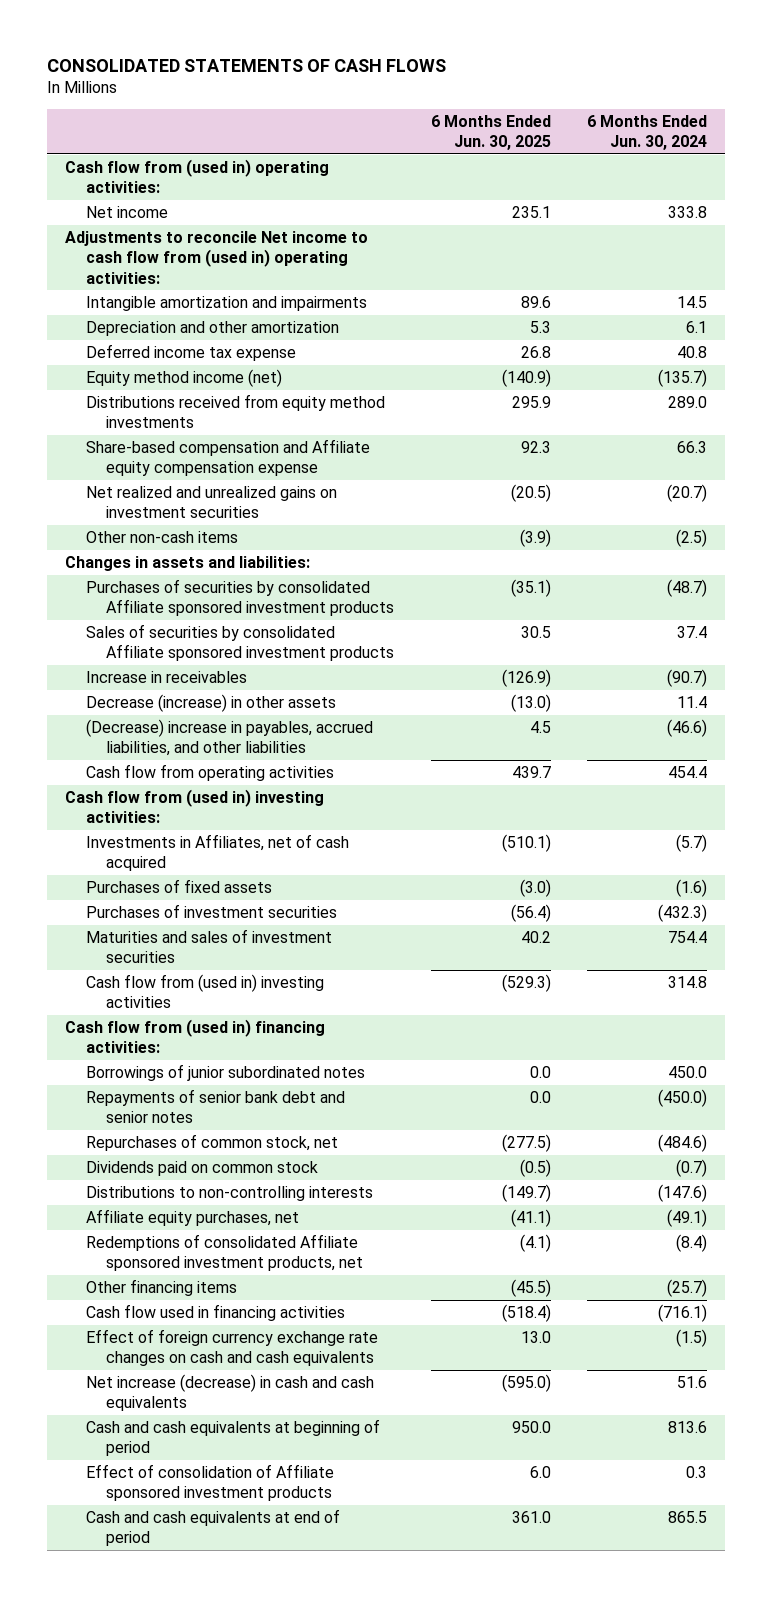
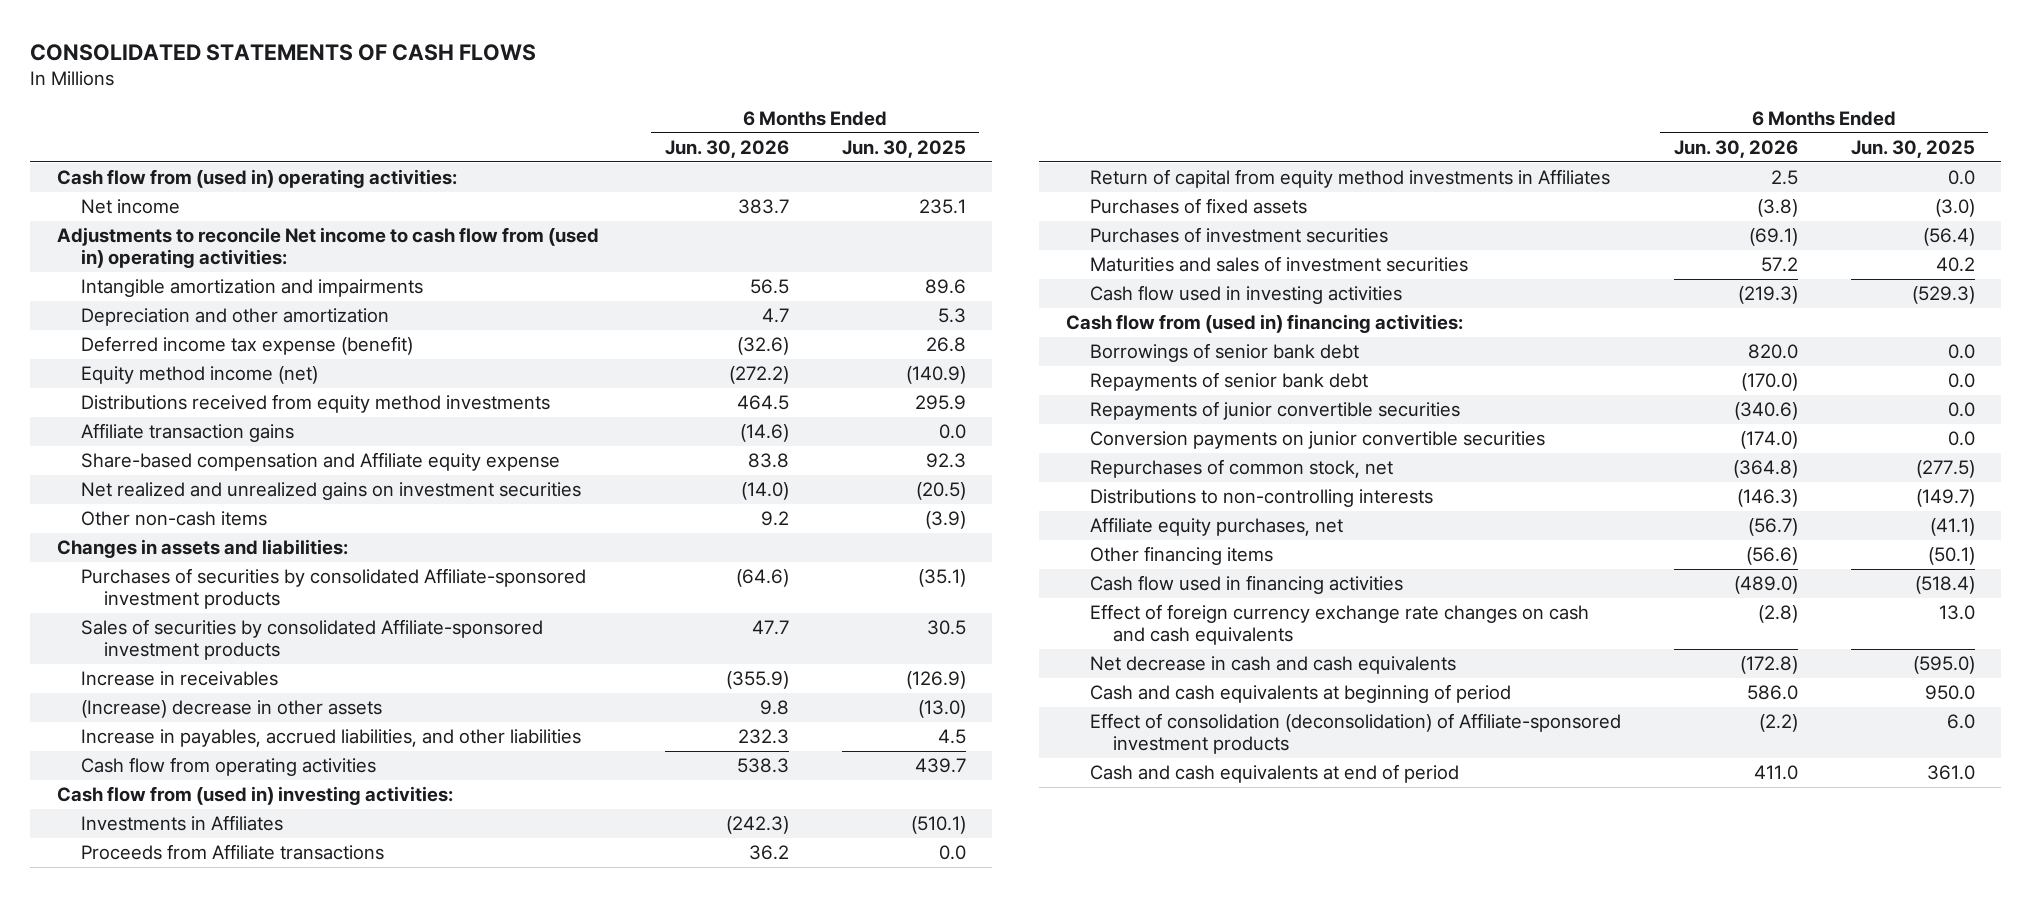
- | 6 Months Ended Jun. 30, 2025 | 6 Months Ended Jun. 30, 2024
+ | 6 Months Ended Jun. 30, 2026 | 6 Months Ended Jun. 30, 2025
- Deferred income tax expense | 26.8 | 40.8
+ Deferred income tax expense (benefit) | (32.6) | 26.8
- Share-based compensation and Affiliate equity compensation expense | 92.3 | 66.3
+ Affiliate transaction gains | (14.6) | 0.0
+ Share-based compensation and Affiliate equity expense | 83.8 | 92.3
- Purchases of securities by consolidated Affiliate sponsored investment products | (35.1) | (48.7)
- Sales of securities by consolidated Affiliate sponsored investment products | 30.5 | 37.4
+ Purchases of securities by consolidated Affiliate-sponsored investment products | (64.6) | (35.1)
+ Sales of securities by consolidated Affiliate-sponsored investment products | 47.7 | 30.5
- Decrease (increase) in other assets | (13.0) | 11.4
- (Decrease) increase in payables, accrued liabilities, and other liabilities | 4.5 | (46.6)
+ (Increase) decrease in other assets | 9.8 | (13.0)
+ Increase in payables, accrued liabilities, and other liabilities | 232.3 | 4.5
- Investments in Affiliates, net of cash acquired | (510.1) | (5.7)
+ Investments in Affiliates | (242.3) | (510.1)
+ Proceeds from Affiliate transactions | 36.2 | 0.0
+ Return of capital from equity method investments in Affiliates | 2.5 | 0.0
- Cash flow from (used in) investing activities | (529.3) | 314.8
+ Cash flow used in investing activities | (219.3) | (529.3)
- Borrowings of junior subordinated notes | 0.0 | 450.0
- Repayments of senior bank debt and senior notes | 0.0 | (450.0)
+ Borrowings of senior bank debt | 820.0 | 0.0
+ Repayments of senior bank debt | (170.0) | 0.0
+ Repayments of junior convertible securities | (340.6) | 0.0
+ Conversion payments on junior convertible securities | (174.0) | 0.0
- Dividends paid on common stock | (0.5) | (0.7)
- Redemptions of consolidated Affiliate sponsored investment products, net | (4.1) | (8.4)
- Other financing items | (45.5) | (25.7)
+ Other financing items | (56.6) | (50.1)
- Net increase (decrease) in cash and cash equivalents | (595.0) | 51.6
+ Net decrease in cash and cash equivalents | (172.8) | (595.0)
- Effect of consolidation of Affiliate sponsored investment products | 6.0 | 0.3
+ Effect of consolidation (deconsolidation) of Affiliate-sponsored investment products | (2.2) | 6.0

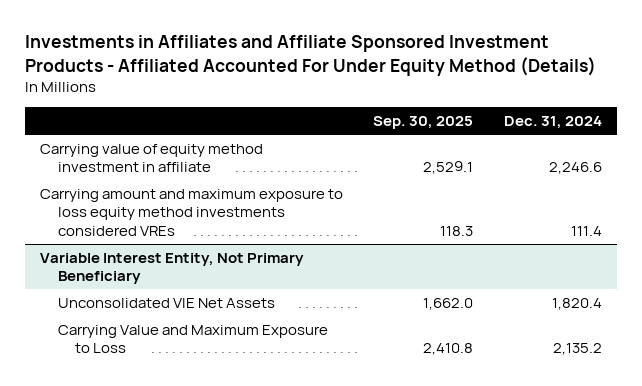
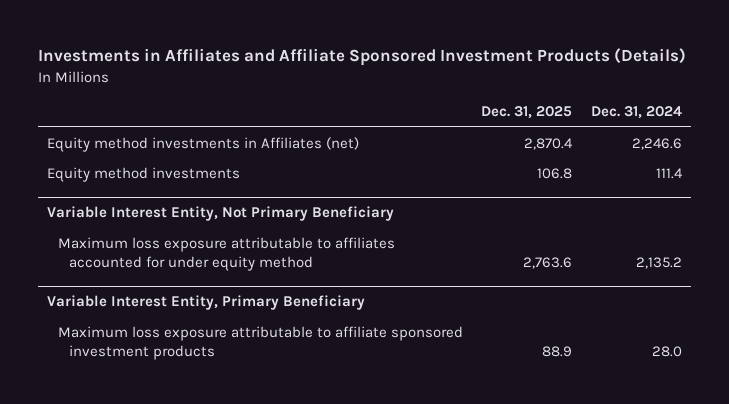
- Investments in Affiliates and Affiliate Sponsored Investment Products - Affiliated Accounted For Under Equity Method (Details)
+ Investments in Affiliates and Affiliate Sponsored Investment Products (Details)
- | Sep. 30, 2025 | Dec. 31, 2024
+ | Dec. 31, 2025 | Dec. 31, 2024
- Carrying value of equity method investment in affiliate | 2,529.1 | 2,246.6
- Carrying amount and maximum exposure to loss equity method investments considered VREs | 118.3 | 111.4
+ Equity method investments in Affiliates (net) | 2,870.4 | 2,246.6
+ Equity method investments | 106.8 | 111.4
@ Variable Interest Entity, Not Primary Beneficiary
- Unconsolidated VIE Net Assets | 1,662.0 | 1,820.4
- Carrying Value and Maximum Exposure to Loss | 2,410.8 | 2,135.2
+ Maximum loss exposure attributable to affiliates accounted for under equity method | 2,763.6 | 2,135.2
+ Variable Interest Entity, Primary Beneficiary
+ Maximum loss exposure attributable to affiliate sponsored investment products | 88.9 | 28.0

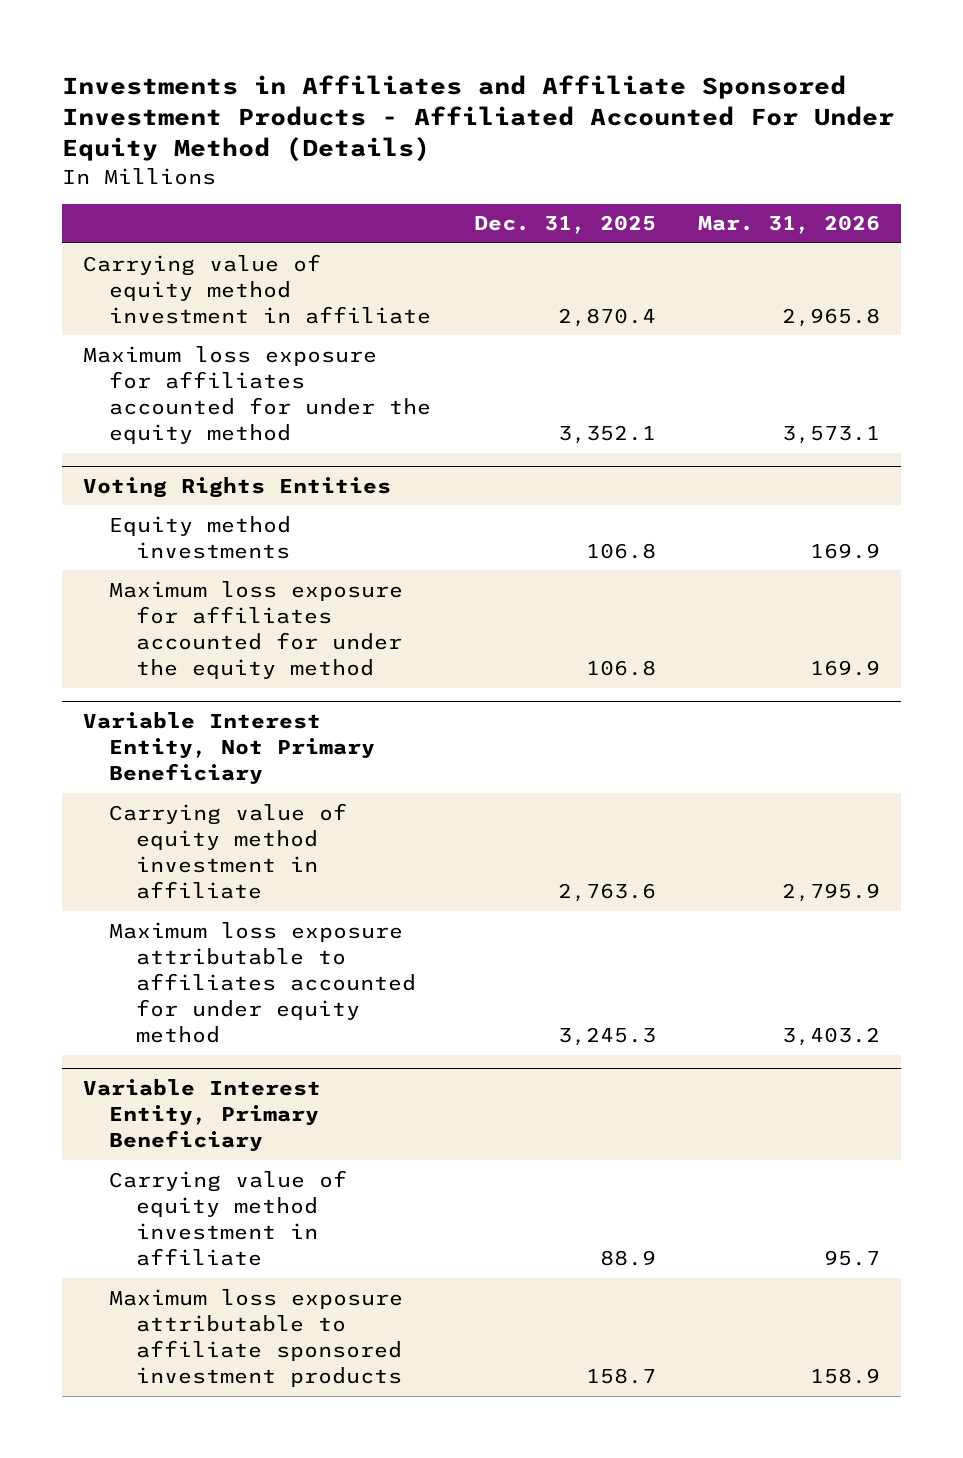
- Investments in Affiliates and Affiliate Sponsored Investment Products (Details)
+ Investments in Affiliates and Affiliate Sponsored Investment Products - Affiliated Accounted For Under Equity Method (Details)
- | Dec. 31, 2025 | Dec. 31, 2024
+ | Dec. 31, 2025 | Mar. 31, 2026
- Equity method investments in Affiliates (net) | 2,870.4 | 2,246.6
+ Carrying value of equity method investment in affiliate | 2,870.4 | 2,965.8
+ Maximum loss exposure for affiliates accounted for under the equity method | 3,352.1 | 3,573.1
+ Voting Rights Entities
+ Maximum loss exposure for affiliates accounted for under the equity method | 106.8 | 169.9
@ Variable Interest Entity, Not Primary Beneficiary
- Maximum loss exposure attributable to affiliates accounted for under equity method | 2,763.6 | 2,135.2
+ Carrying value of equity method investment in affiliate | 2,763.6 | 2,795.9
+ Maximum loss exposure attributable to affiliates accounted for under equity method | 3,245.3 | 3,403.2
@ Variable Interest Entity, Primary Beneficiary
- Maximum loss exposure attributable to affiliate sponsored investment products | 88.9 | 28.0
+ Carrying value of equity method investment in affiliate | 88.9 | 95.7
+ Maximum loss exposure attributable to affiliate sponsored investment products | 158.7 | 158.9

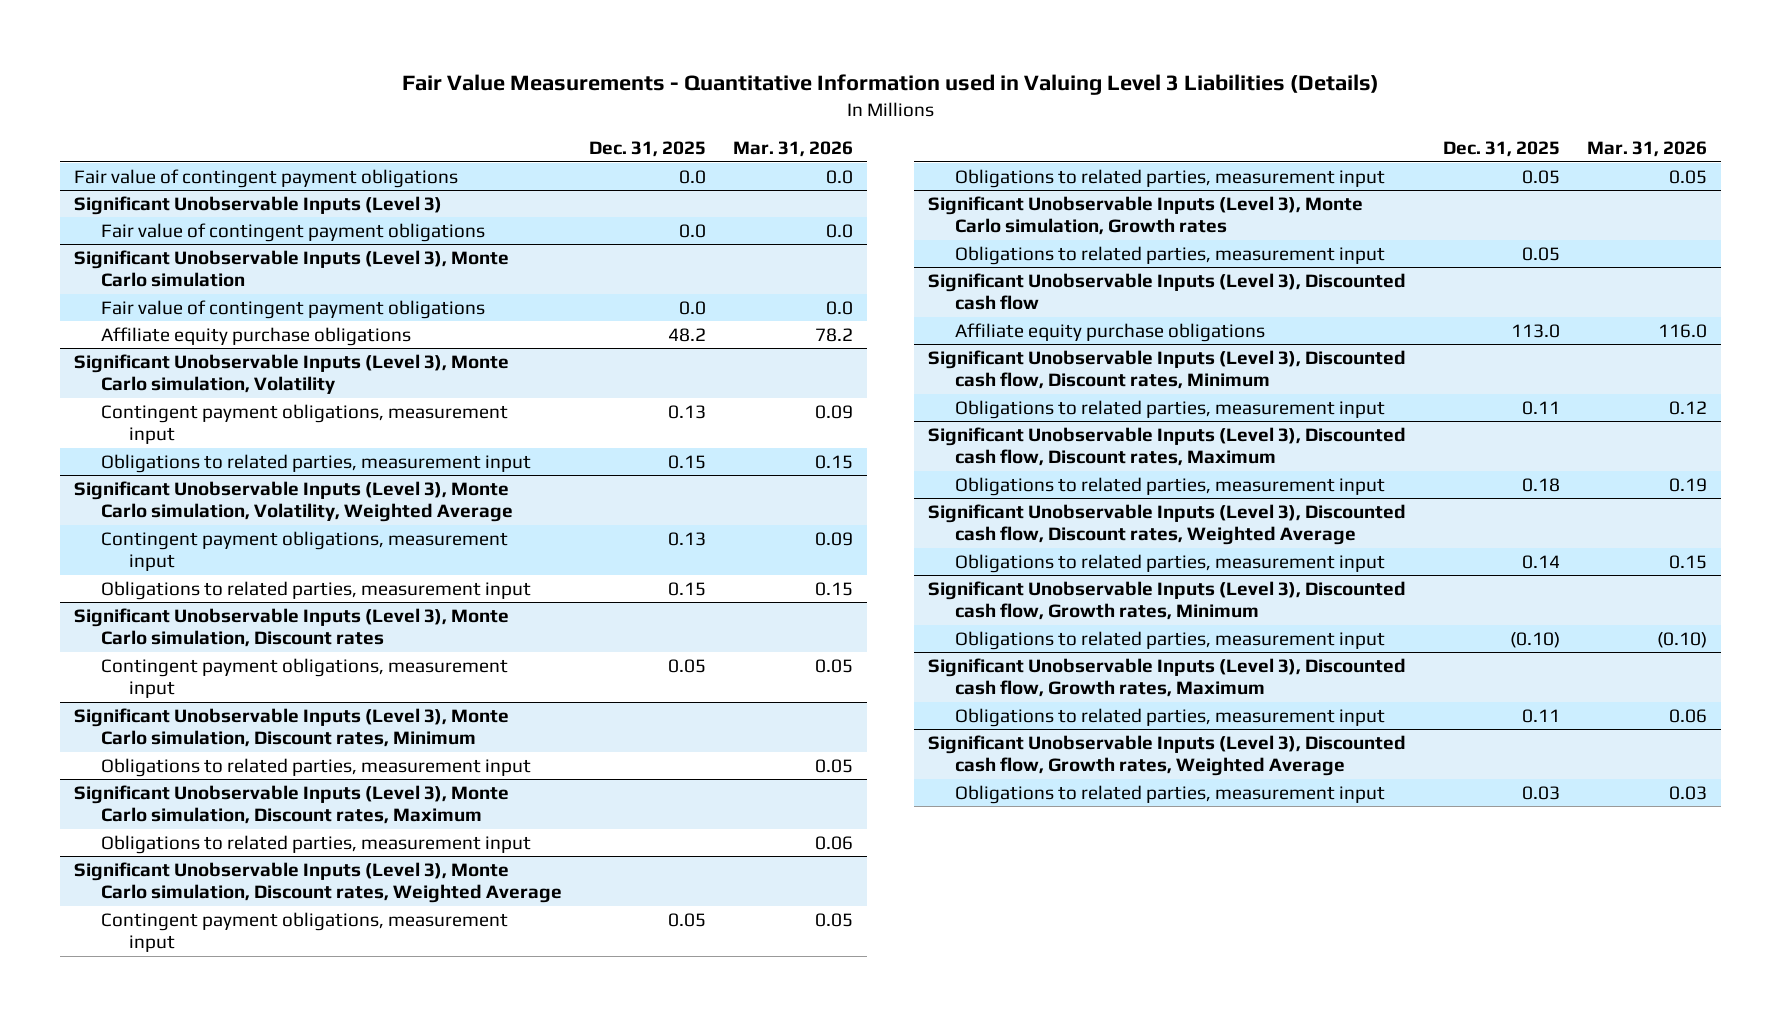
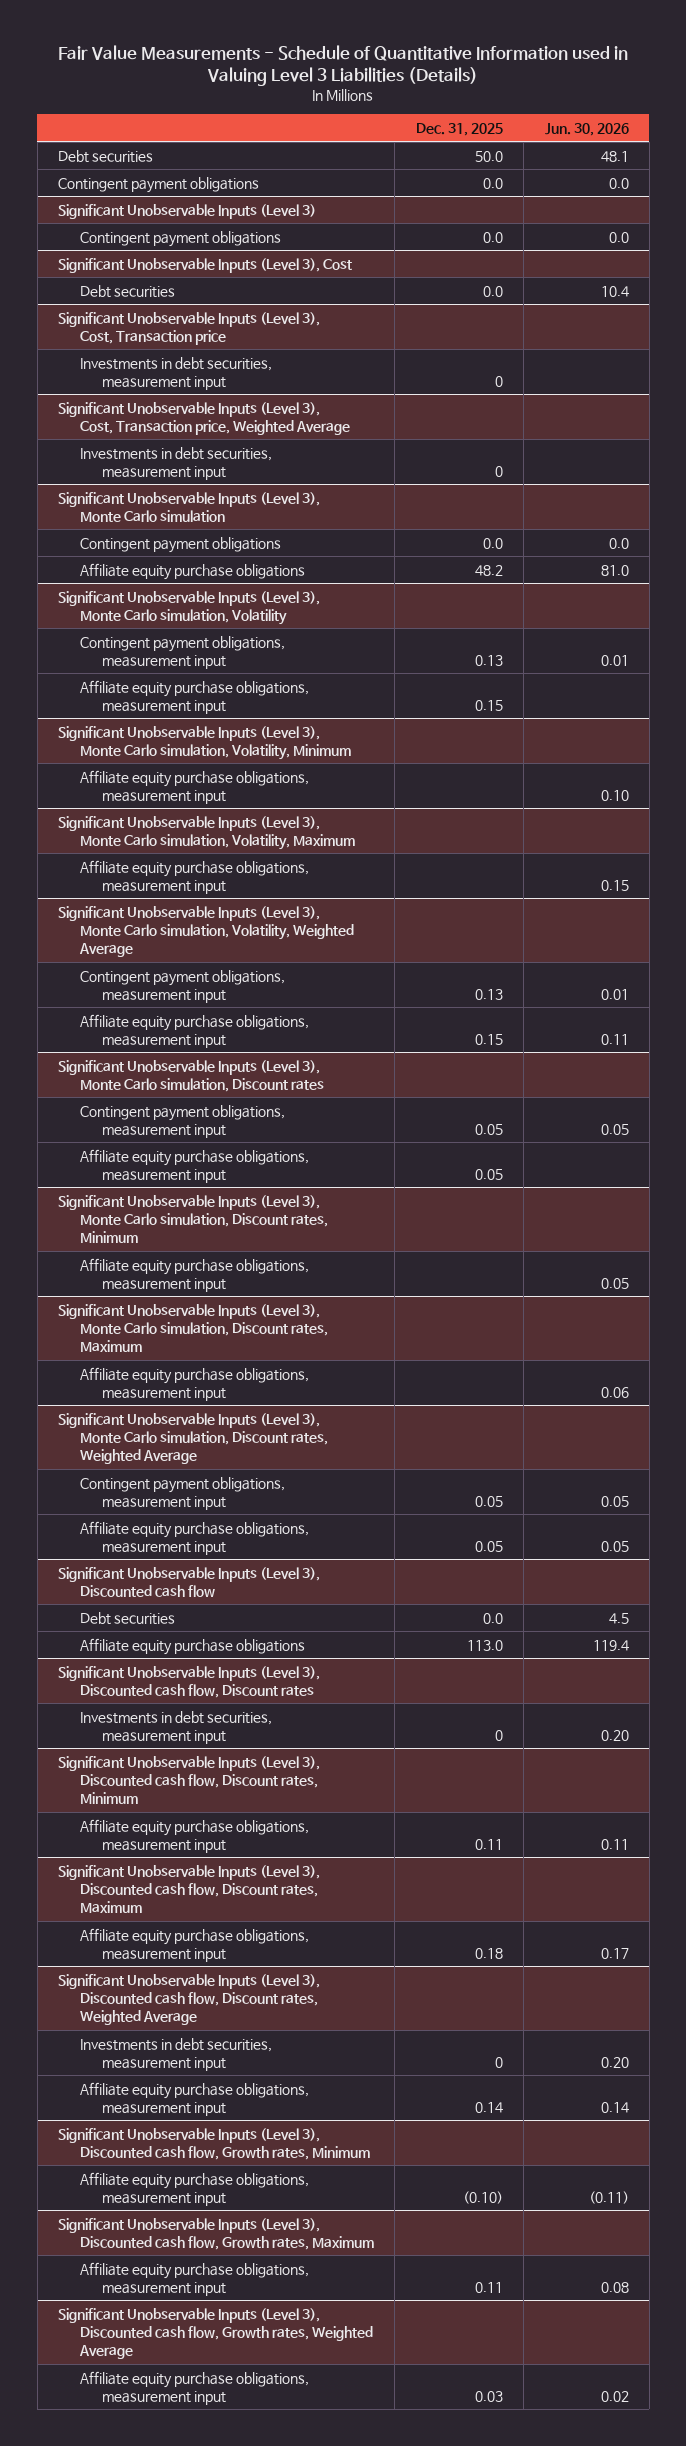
- Fair Value Measurements - Quantitative Information used in Valuing Level 3 Liabilities (Details)
+ Fair Value Measurements - Schedule of Quantitative Information used in Valuing Level 3 Liabilities (Details)
- | Dec. 31, 2025 | Mar. 31, 2026
+ | Dec. 31, 2025 | Jun. 30, 2026
- Fair value of contingent payment obligations | 0.0 | 0.0
+ Debt securities | 50.0 | 48.1
+ Contingent payment obligations | 0.0 | 0.0
@ Significant Unobservable Inputs (Level 3)
- Fair value of contingent payment obligations | 0.0 | 0.0
+ Contingent payment obligations | 0.0 | 0.0
+ Significant Unobservable Inputs (Level 3), Cost
+ Debt securities | 0.0 | 10.4
+ Significant Unobservable Inputs (Level 3), Cost, Transaction price
+ Investments in debt securities, measurement input | 0 |
+ Significant Unobservable Inputs (Level 3), Cost, Transaction price, Weighted Average
+ Investments in debt securities, measurement input | 0 |
@ Significant Unobservable Inputs (Level 3), Monte Carlo simulation
- Fair value of contingent payment obligations | 0.0 | 0.0
+ Contingent payment obligations | 0.0 | 0.0
@ Significant Unobservable Inputs (Level 3), Monte Carlo simulation, Volatility
- Obligations to related parties, measurement input | 0.15 | 0.15
+ Affiliate equity purchase obligations, measurement input | 0.15 |
+ Significant Unobservable Inputs (Level 3), Monte Carlo simulation, Volatility, Minimum
+ Affiliate equity purchase obligations, measurement input | | 0.10
+ Significant Unobservable Inputs (Level 3), Monte Carlo simulation, Volatility, Maximum
+ Affiliate equity purchase obligations, measurement input | | 0.15
@ Significant Unobservable Inputs (Level 3), Monte Carlo simulation, Volatility, Weighted Average
- Obligations to related parties, measurement input | 0.15 | 0.15
+ Affiliate equity purchase obligations, measurement input | 0.15 | 0.11
@ Significant Unobservable Inputs (Level 3), Monte Carlo simulation, Discount rates
+ Affiliate equity purchase obligations, measurement input | 0.05 |
@ Significant Unobservable Inputs (Level 3), Monte Carlo simulation, Discount rates, Minimum
- Obligations to related parties, measurement input | | 0.05
+ Affiliate equity purchase obligations, measurement input | | 0.05
@ Significant Unobservable Inputs (Level 3), Monte Carlo simulation, Discount rates, Maximum
- Obligations to related parties, measurement input | | 0.06
+ Affiliate equity purchase obligations, measurement input | | 0.06
@ Significant Unobservable Inputs (Level 3), Monte Carlo simulation, Discount rates, Weighted Average
- Obligations to related parties, measurement input | 0.05 | 0.05
- Significant Unobservable Inputs (Level 3), Monte Carlo simulation, Growth rates
- Obligations to related parties, measurement input | 0.05 |
@ Significant Unobservable Inputs (Level 3), Monte Carlo simulation, Discount rates, Weighted Average
+ Affiliate equity purchase obligations, measurement input | 0.05 | 0.05
@ Significant Unobservable Inputs (Level 3), Discounted cash flow
+ Debt securities | 0.0 | 4.5
+ Significant Unobservable Inputs (Level 3), Discounted cash flow, Discount rates
+ Investments in debt securities, measurement input | 0 | 0.20
@ Significant Unobservable Inputs (Level 3), Discounted cash flow, Discount rates, Minimum
- Obligations to related parties, measurement input | 0.11 | 0.12
+ Affiliate equity purchase obligations, measurement input | 0.11 | 0.11
@ Significant Unobservable Inputs (Level 3), Discounted cash flow, Discount rates, Maximum
- Obligations to related parties, measurement input | 0.18 | 0.19
+ Affiliate equity purchase obligations, measurement input | 0.18 | 0.17
@ Significant Unobservable Inputs (Level 3), Discounted cash flow, Discount rates, Weighted Average
- Obligations to related parties, measurement input | 0.14 | 0.15
+ Investments in debt securities, measurement input | 0 | 0.20
+ Affiliate equity purchase obligations, measurement input | 0.14 | 0.14
@ Significant Unobservable Inputs (Level 3), Discounted cash flow, Growth rates, Minimum
- Obligations to related parties, measurement input | (0.10) | (0.10)
+ Affiliate equity purchase obligations, measurement input | (0.10) | (0.11)
@ Significant Unobservable Inputs (Level 3), Discounted cash flow, Growth rates, Maximum
- Obligations to related parties, measurement input | 0.11 | 0.06
+ Affiliate equity purchase obligations, measurement input | 0.11 | 0.08
@ Significant Unobservable Inputs (Level 3), Discounted cash flow, Growth rates, Weighted Average
- Obligations to related parties, measurement input | 0.03 | 0.03
+ Affiliate equity purchase obligations, measurement input | 0.03 | 0.02

